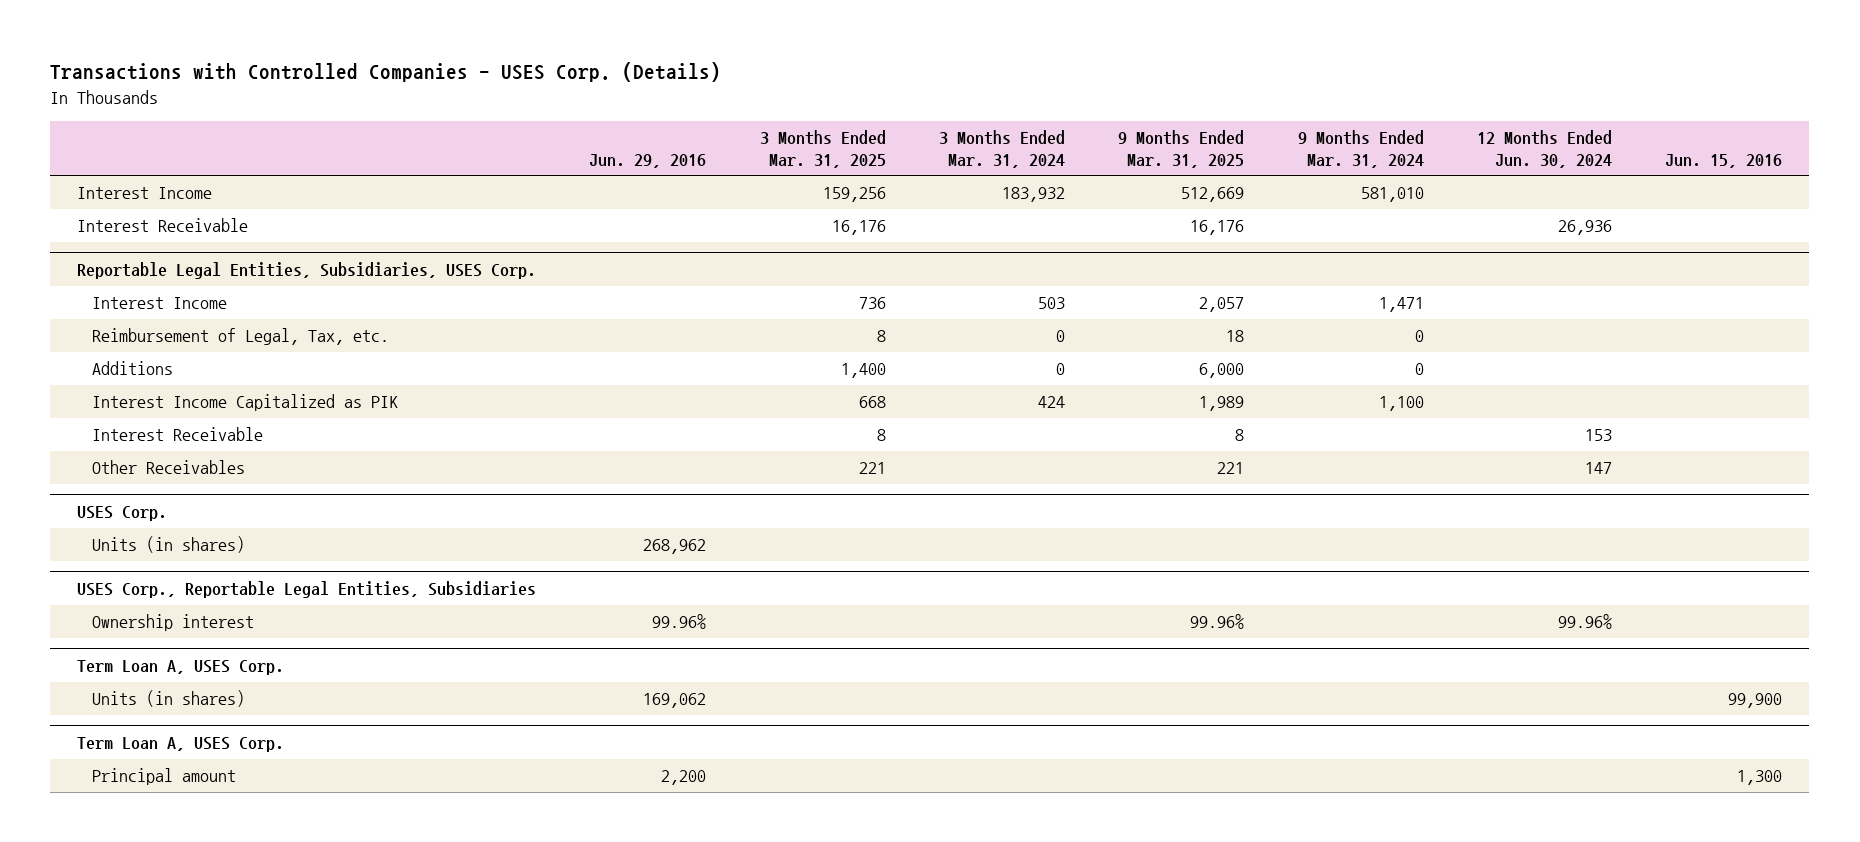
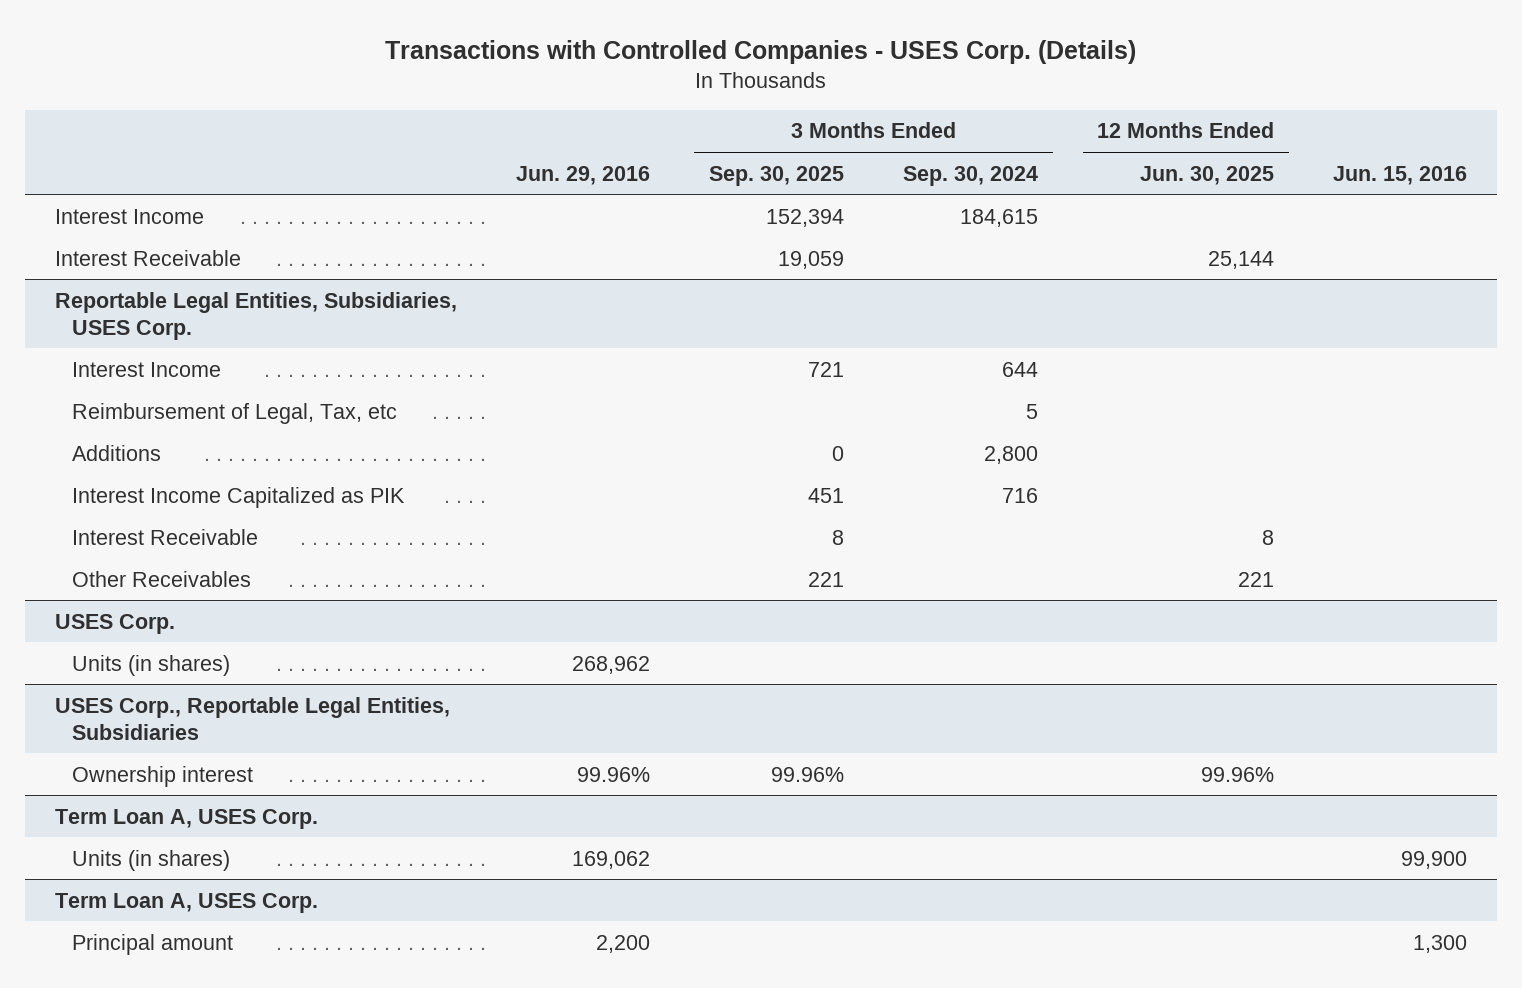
- | Jun. 29, 2016 | 3 Months Ended Mar. 31, 2025 | 3 Months Ended Mar. 31, 2024 | 9 Months Ended Mar. 31, 2025 | 9 Months Ended Mar. 31, 2024 | 12 Months Ended Jun. 30, 2024 | Jun. 15, 2016
+ | Jun. 29, 2016 | 3 Months Ended Sep. 30, 2025 | 3 Months Ended Sep. 30, 2024 | 12 Months Ended Jun. 30, 2025 | Jun. 15, 2016
@ Reportable Legal Entities, Subsidiaries, USES Corp.
- Reimbursement of Legal, Tax, etc. | | 8 | 0 | 18 | 0 | |
+ Reimbursement of Legal, Tax, etc | | | 5 | |

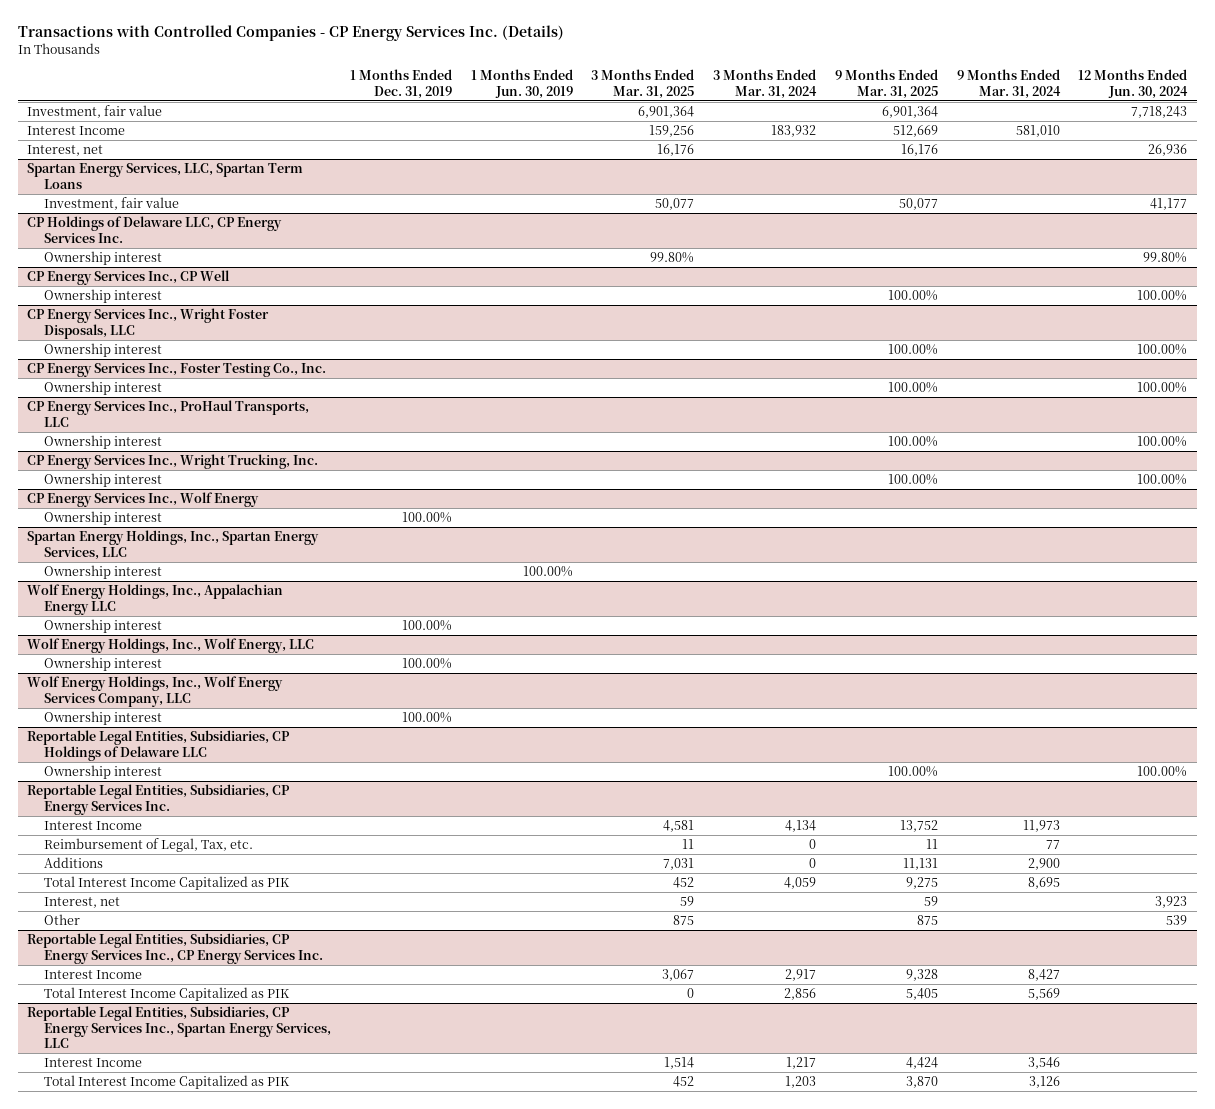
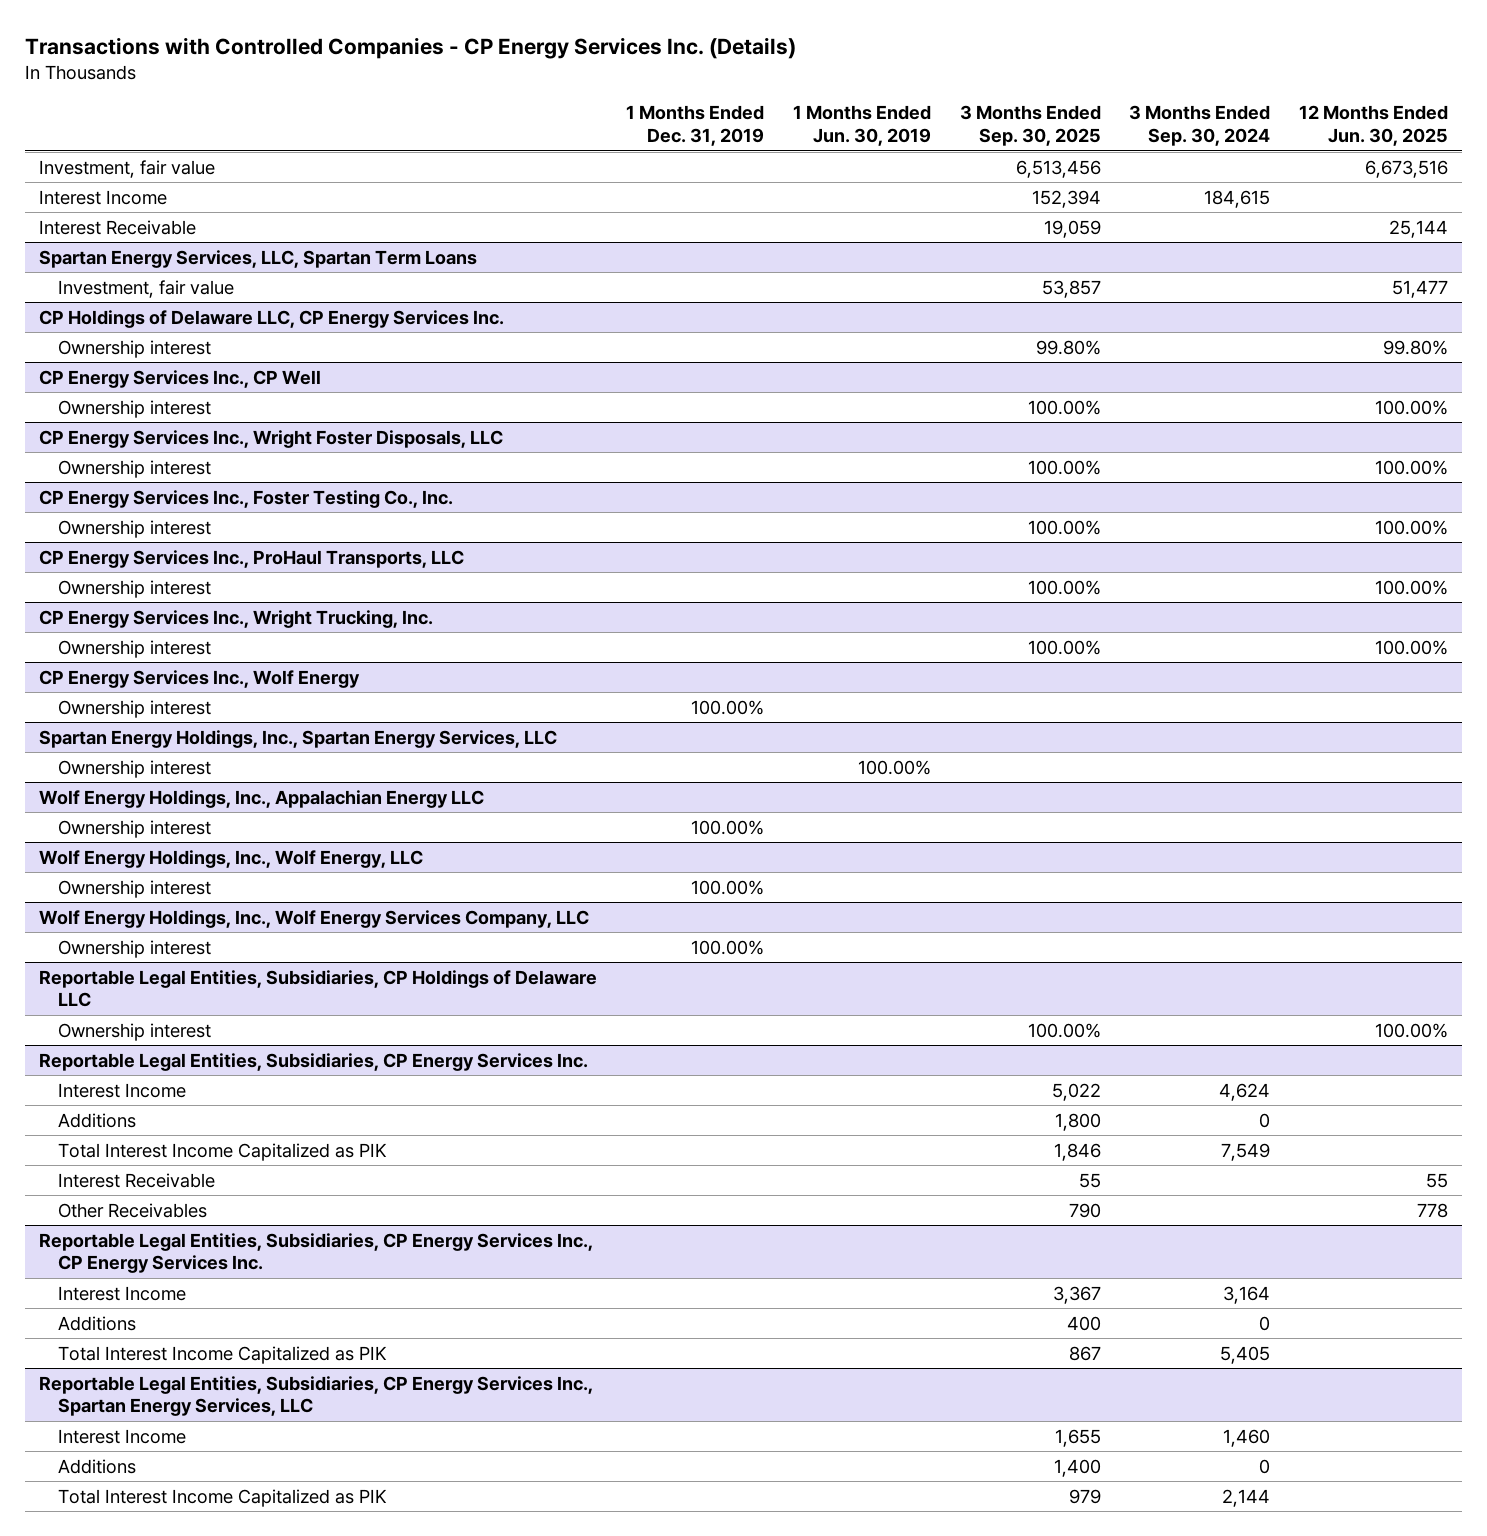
- | 1 Months Ended Dec. 31, 2019 | 1 Months Ended Jun. 30, 2019 | 3 Months Ended Mar. 31, 2025 | 3 Months Ended Mar. 31, 2024 | 9 Months Ended Mar. 31, 2025 | 9 Months Ended Mar. 31, 2024 | 12 Months Ended Jun. 30, 2024
+ | 1 Months Ended Dec. 31, 2019 | 1 Months Ended Jun. 30, 2019 | 3 Months Ended Sep. 30, 2025 | 3 Months Ended Sep. 30, 2024 | 12 Months Ended Jun. 30, 2025
- Interest, net | | | 16,176 | | 16,176 | | 26,936
+ Interest Receivable | | | 19,059 | | 25,144
@ Reportable Legal Entities, Subsidiaries, CP Energy Services Inc.
- Reimbursement of Legal, Tax, etc. | | | 11 | 0 | 11 | 77 |
- Interest, net | | | 59 | | 59 | | 3,923
- Other | | | 875 | | 875 | | 539
+ Interest Receivable | | | 55 | | 55
+ Other Receivables | | | 790 | | 778
@ Reportable Legal Entities, Subsidiaries, CP Energy Services Inc., CP Energy Services Inc.
+ Additions | | | 400 | 0 |
@ Reportable Legal Entities, Subsidiaries, CP Energy Services Inc., Spartan Energy Services, LLC
+ Additions | | | 1,400 | 0 |

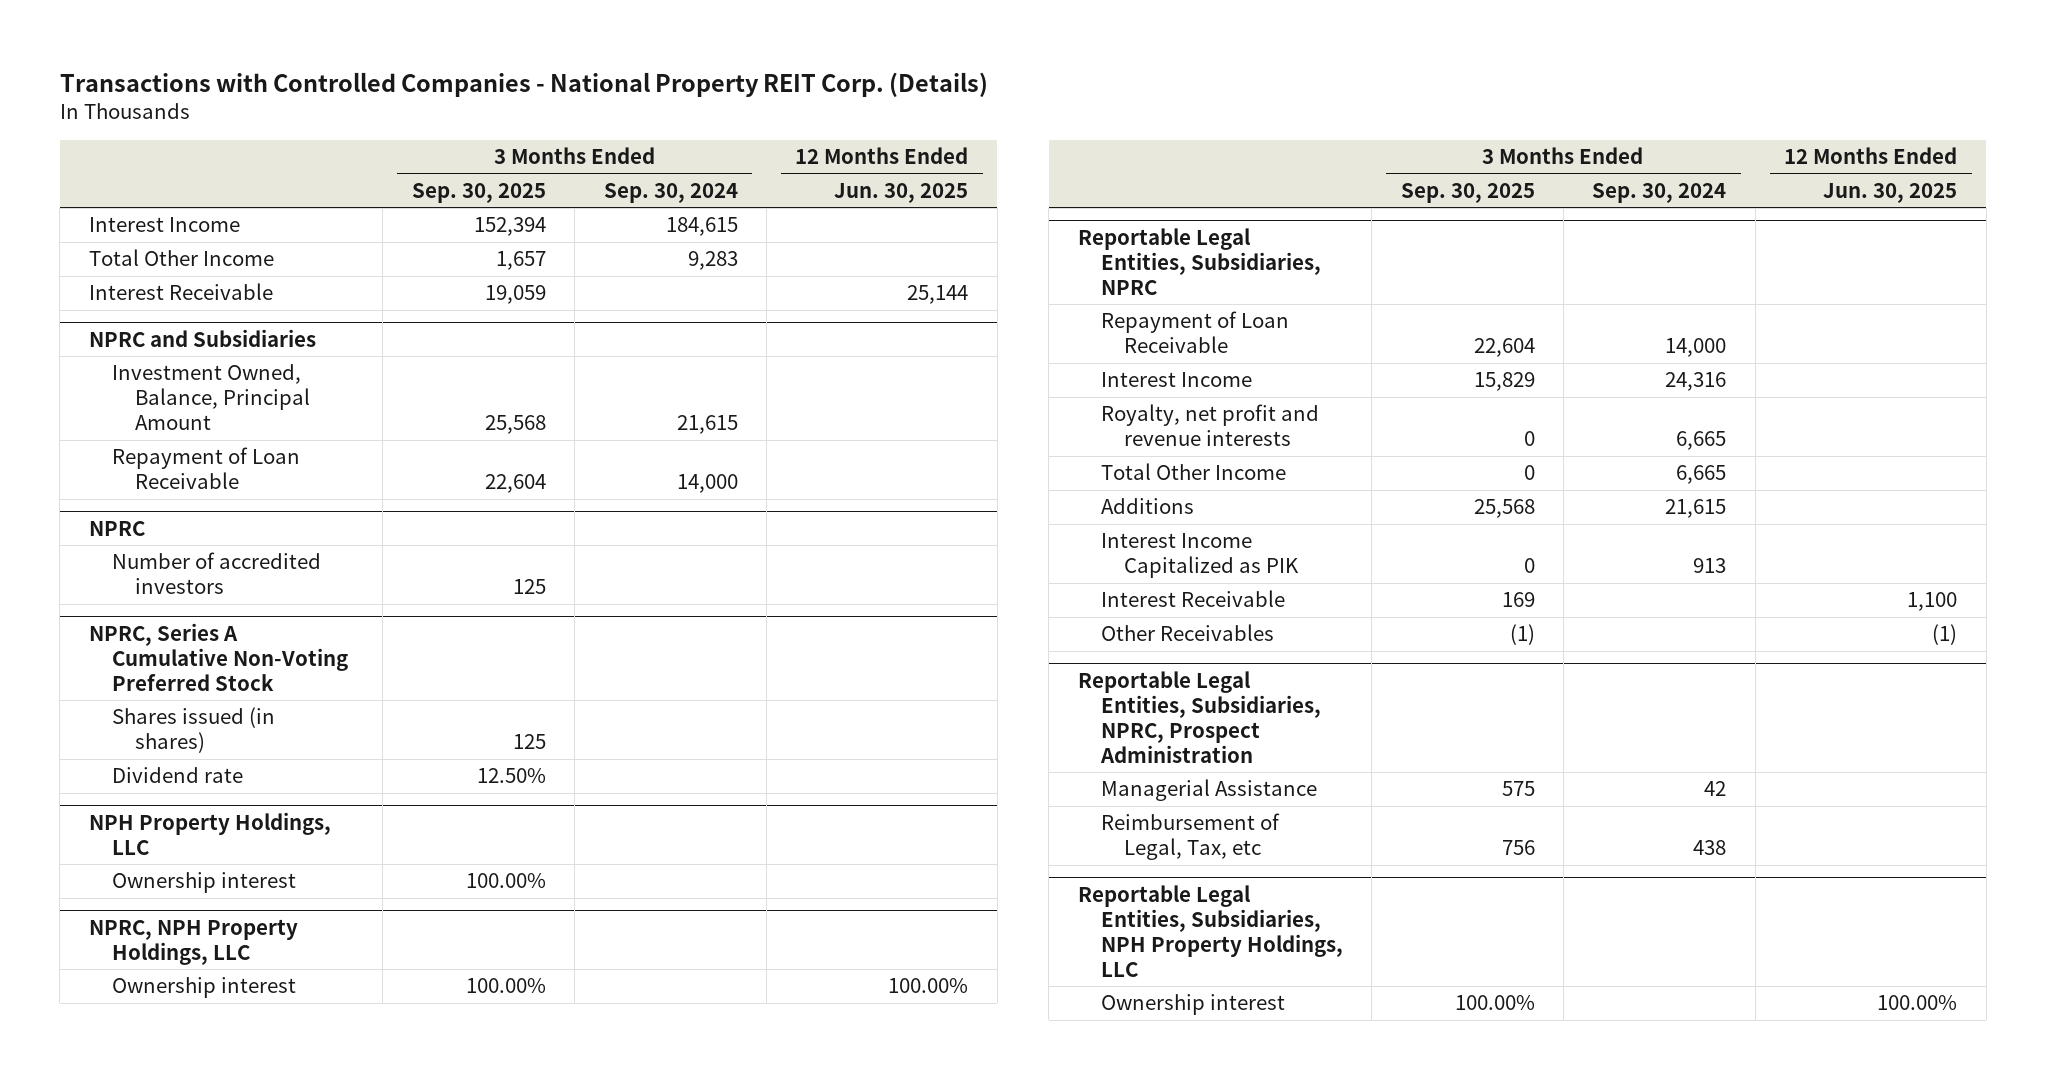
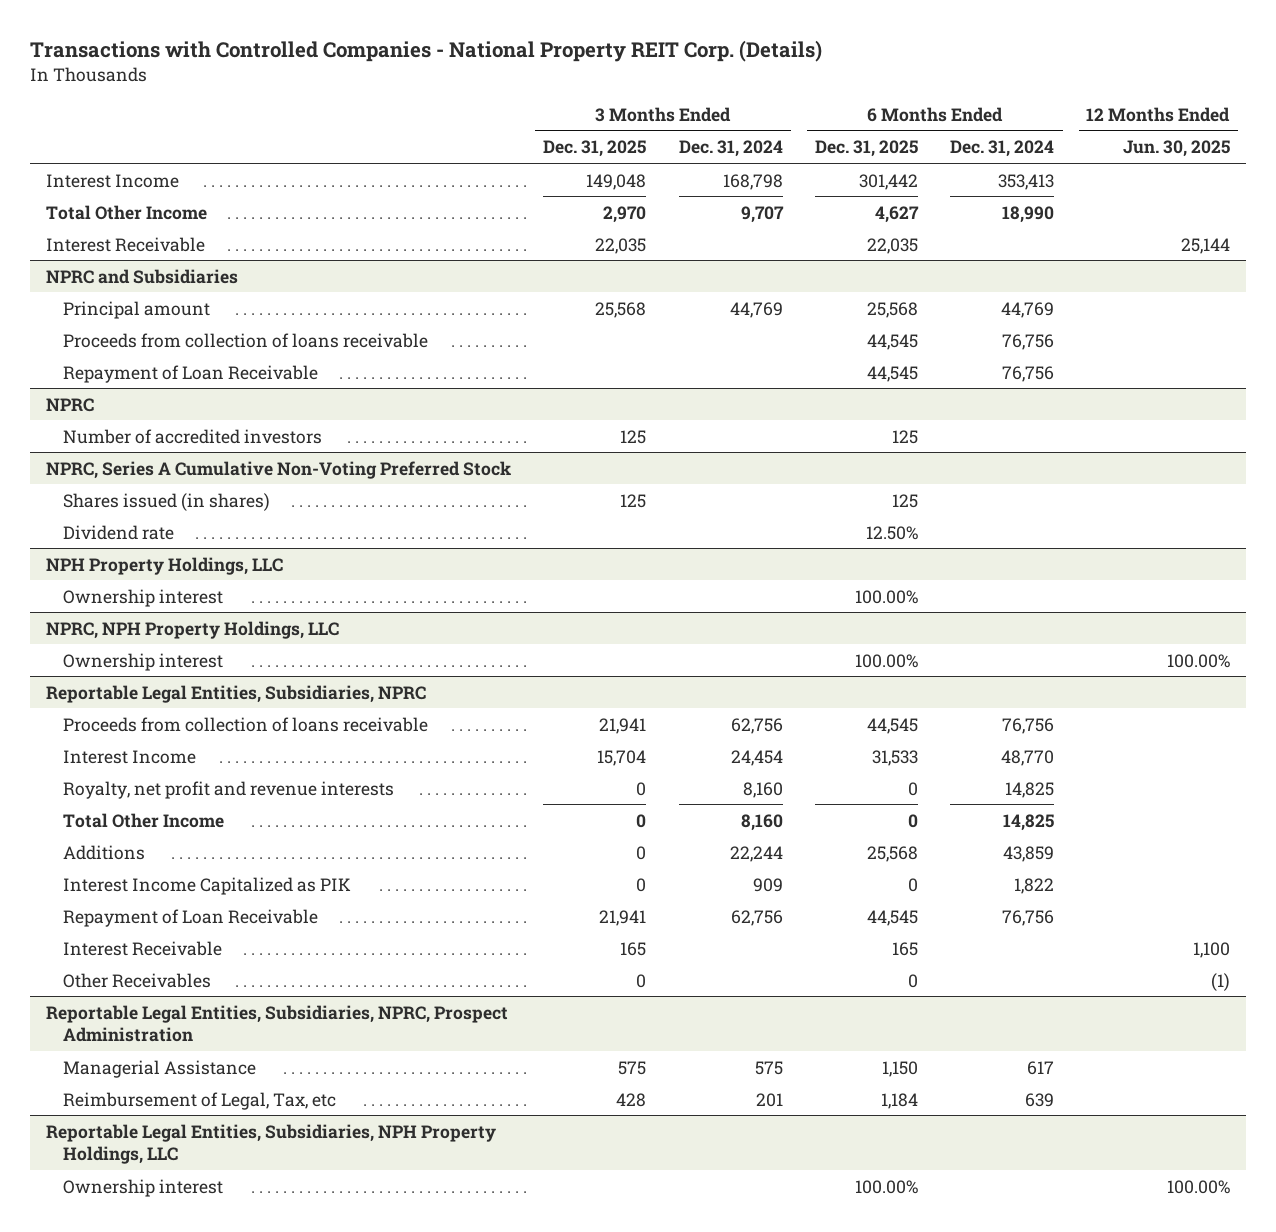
- | 3 Months Ended Sep. 30, 2025 | 3 Months Ended Sep. 30, 2024 | 12 Months Ended Jun. 30, 2025
+ | 3 Months Ended Dec. 31, 2025 | 3 Months Ended Dec. 31, 2024 | 6 Months Ended Dec. 31, 2025 | 6 Months Ended Dec. 31, 2024 | 12 Months Ended Jun. 30, 2025
@ NPRC and Subsidiaries
- Investment Owned, Balance, Principal Amount | 25,568 | 21,615 |
+ Principal amount | 25,568 | 44,769 | 25,568 | 44,769 |
+ Proceeds from collection of loans receivable | | | 44,545 | 76,756 |
@ Reportable Legal Entities, Subsidiaries, NPRC
+ Proceeds from collection of loans receivable | 21,941 | 62,756 | 44,545 | 76,756 |
moved down: Repayment of Loan Receivable | 21,941 | 62,756 | 44,545 | 76,756 |

